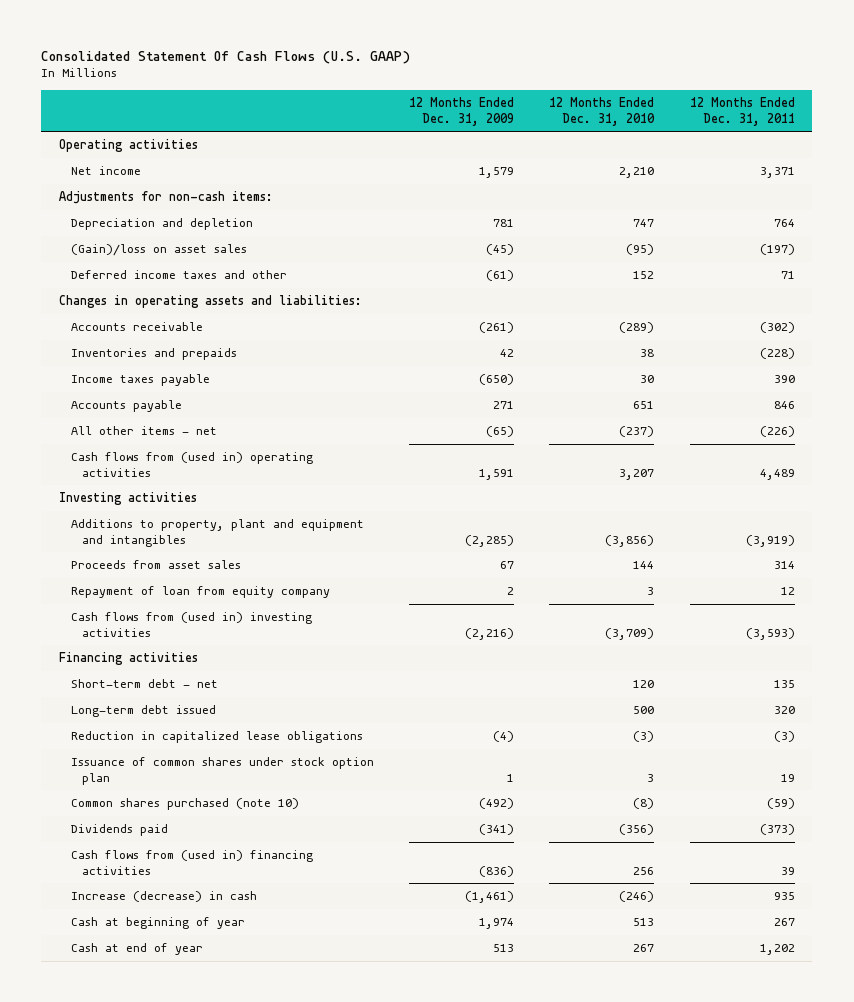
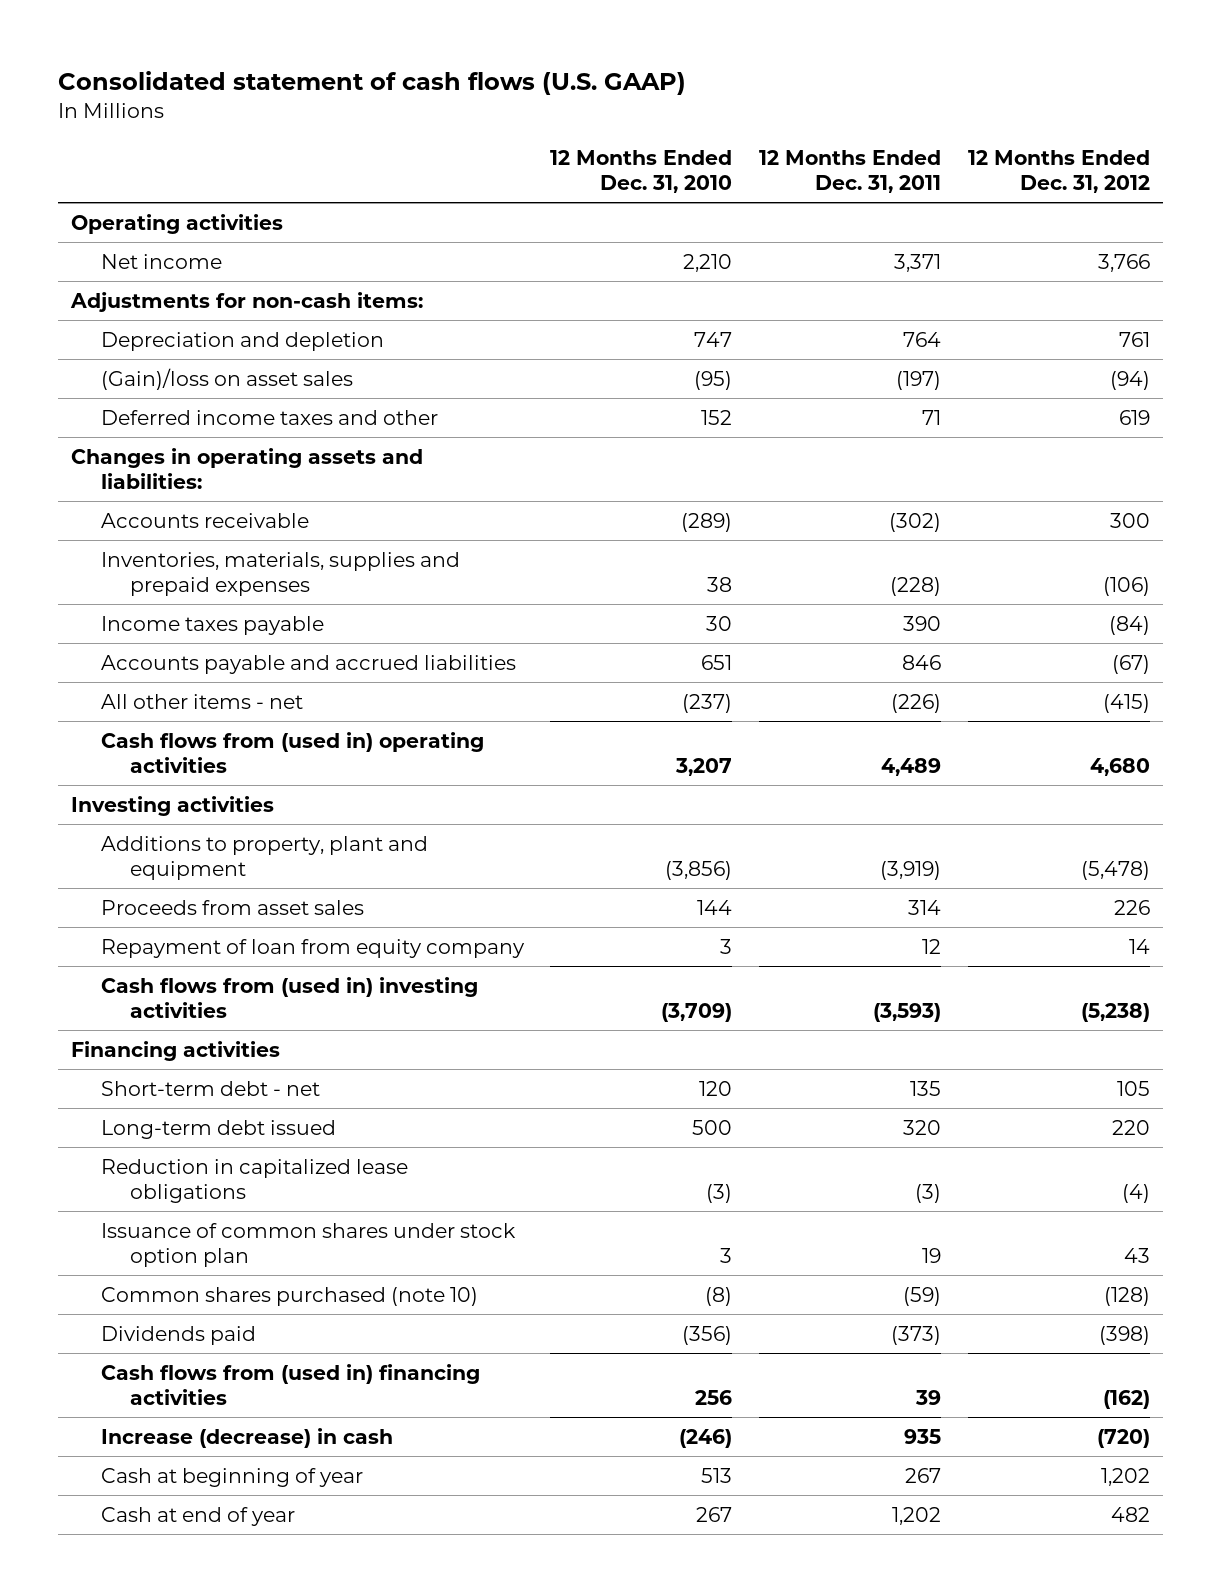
- Consolidated Statement Of Cash Flows (U.S. GAAP)
+ Consolidated statement of cash flows (U.S. GAAP)
- | 12 Months Ended Dec. 31, 2009 | 12 Months Ended Dec. 31, 2010 | 12 Months Ended Dec. 31, 2011
+ | 12 Months Ended Dec. 31, 2010 | 12 Months Ended Dec. 31, 2011 | 12 Months Ended Dec. 31, 2012
- Inventories and prepaids | 42 | 38 | (228)
+ Inventories, materials, supplies and prepaid expenses | 38 | (228) | (106)
- Accounts payable | 271 | 651 | 846
+ Accounts payable and accrued liabilities | 651 | 846 | (67)
- Additions to property, plant and equipment and intangibles | (2,285) | (3,856) | (3,919)
+ Additions to property, plant and equipment | (3,856) | (3,919) | (5,478)

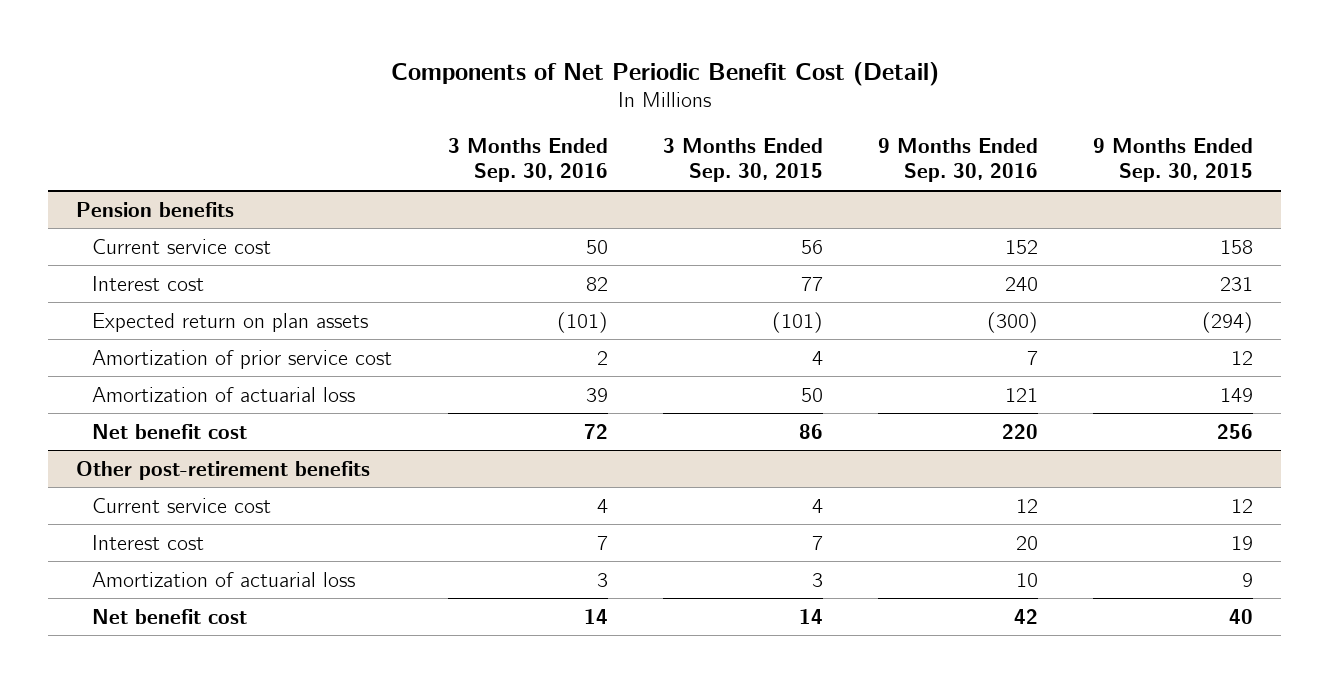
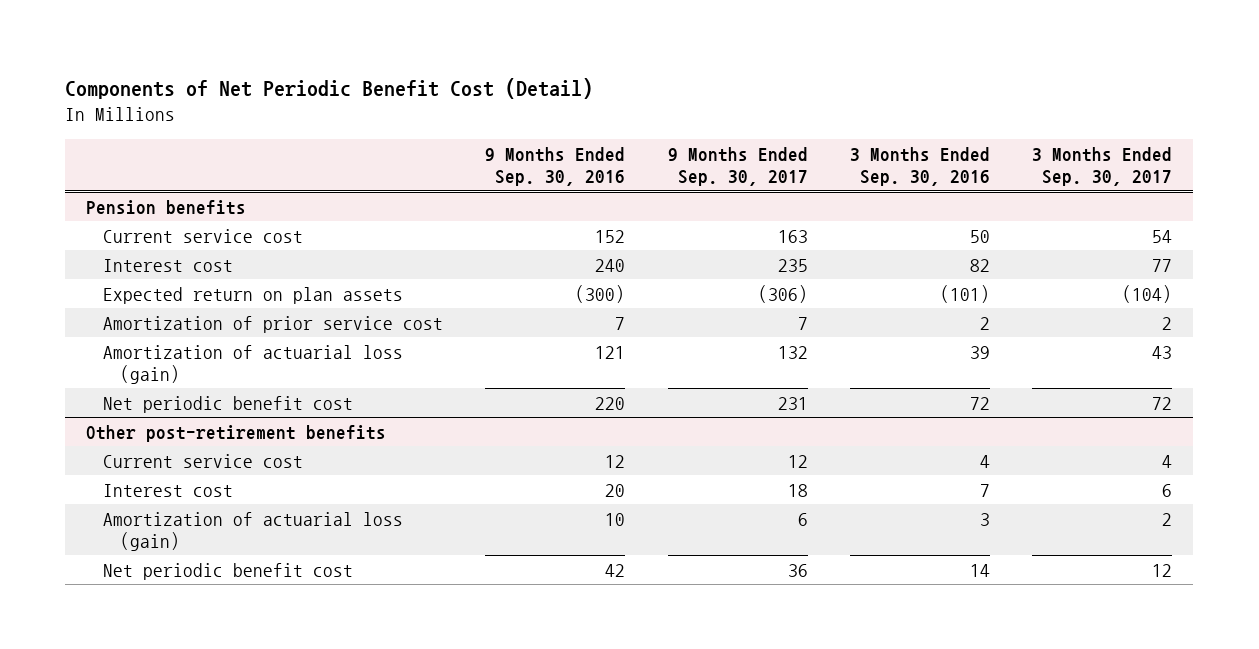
- | 3 Months Ended Sep. 30, 2016 | 3 Months Ended Sep. 30, 2015 | 9 Months Ended Sep. 30, 2016 | 9 Months Ended Sep. 30, 2015
+ | 9 Months Ended Sep. 30, 2016 | 9 Months Ended Sep. 30, 2017 | 3 Months Ended Sep. 30, 2016 | 3 Months Ended Sep. 30, 2017
@ Pension benefits
- Amortization of actuarial loss | 39 | 50 | 121 | 149
- Net benefit cost | 72 | 86 | 220 | 256
+ Amortization of actuarial loss (gain) | 121 | 132 | 39 | 43
+ Net periodic benefit cost | 220 | 231 | 72 | 72
@ Other post-retirement benefits
- Amortization of actuarial loss | 3 | 3 | 10 | 9
- Net benefit cost | 14 | 14 | 42 | 40
+ Amortization of actuarial loss (gain) | 10 | 6 | 3 | 2
+ Net periodic benefit cost | 42 | 36 | 14 | 12

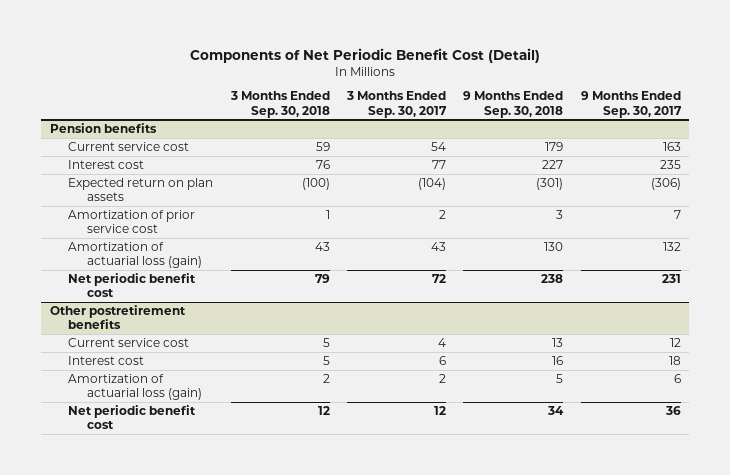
- | 9 Months Ended Sep. 30, 2016 | 9 Months Ended Sep. 30, 2017 | 3 Months Ended Sep. 30, 2016 | 3 Months Ended Sep. 30, 2017
+ | 3 Months Ended Sep. 30, 2018 | 3 Months Ended Sep. 30, 2017 | 9 Months Ended Sep. 30, 2018 | 9 Months Ended Sep. 30, 2017
- Other post-retirement benefits
+ Other postretirement benefits

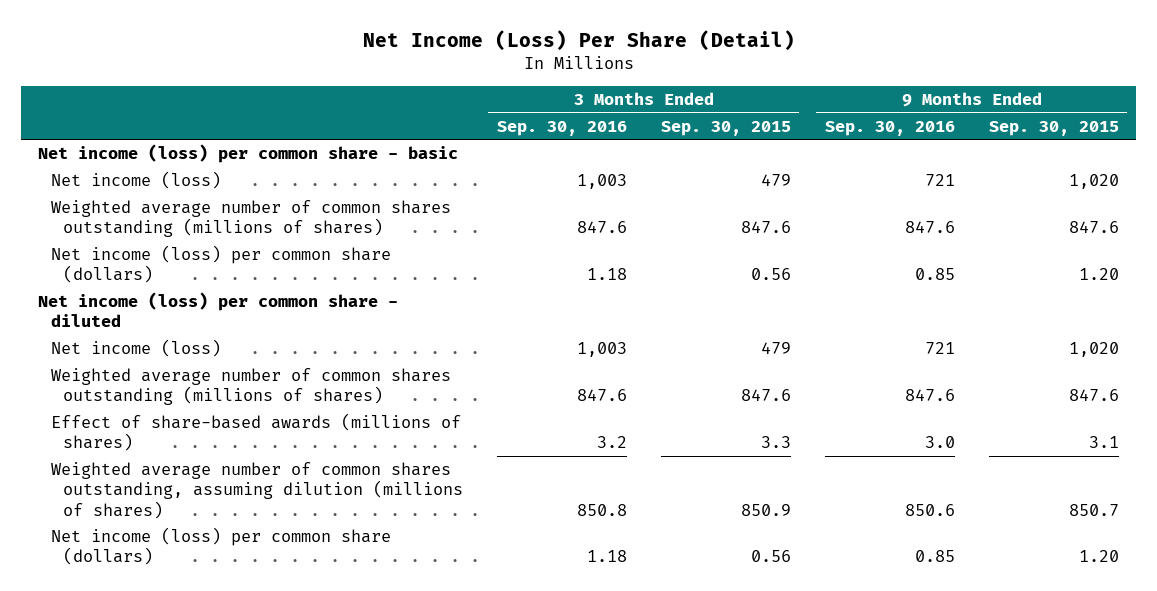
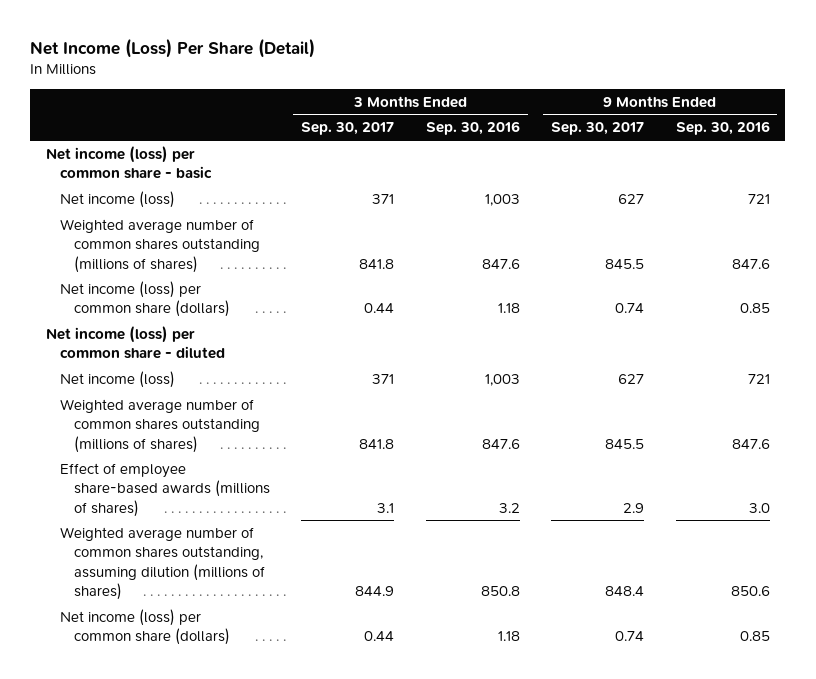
- | 3 Months Ended Sep. 30, 2016 | 3 Months Ended Sep. 30, 2015 | 9 Months Ended Sep. 30, 2016 | 9 Months Ended Sep. 30, 2015
+ | 3 Months Ended Sep. 30, 2017 | 3 Months Ended Sep. 30, 2016 | 9 Months Ended Sep. 30, 2017 | 9 Months Ended Sep. 30, 2016
- Effect of share-based awards (millions of shares) | 3.2 | 3.3 | 3.0 | 3.1
+ Effect of employee share-based awards (millions of shares) | 3.1 | 3.2 | 2.9 | 3.0

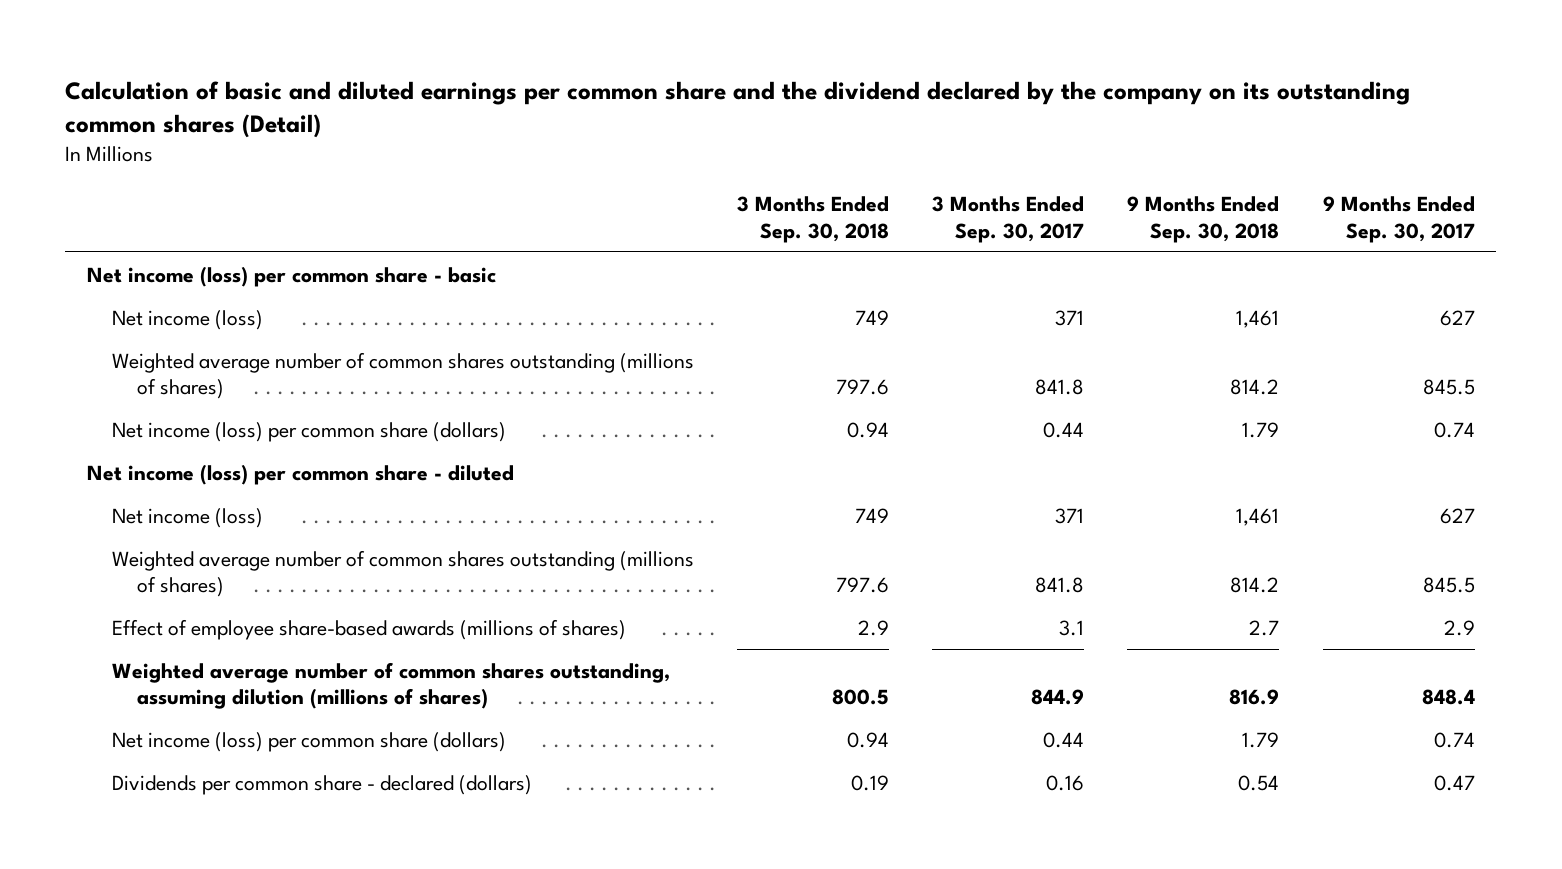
- Net Income (Loss) Per Share (Detail)
+ Calculation of basic and diluted earnings per common share and the dividend declared by the company on its outstanding common shares (Detail)
- | 3 Months Ended Sep. 30, 2017 | 3 Months Ended Sep. 30, 2016 | 9 Months Ended Sep. 30, 2017 | 9 Months Ended Sep. 30, 2016
+ | 3 Months Ended Sep. 30, 2018 | 3 Months Ended Sep. 30, 2017 | 9 Months Ended Sep. 30, 2018 | 9 Months Ended Sep. 30, 2017
+ Dividends per common share - declared (dollars) | 0.19 | 0.16 | 0.54 | 0.47

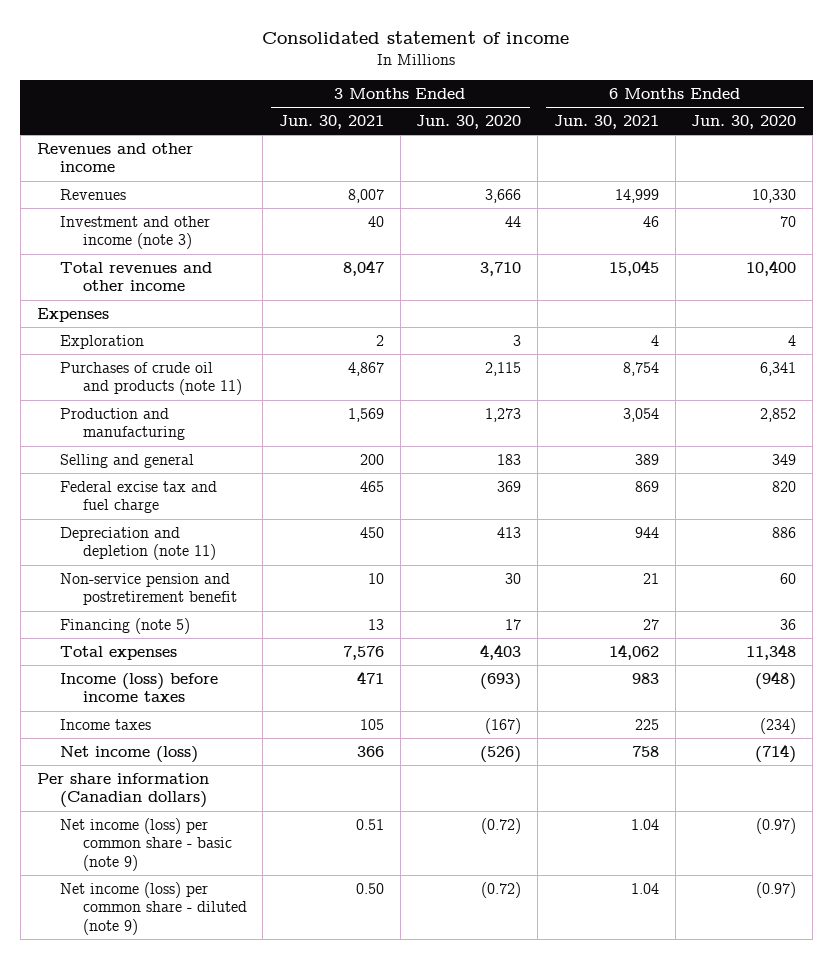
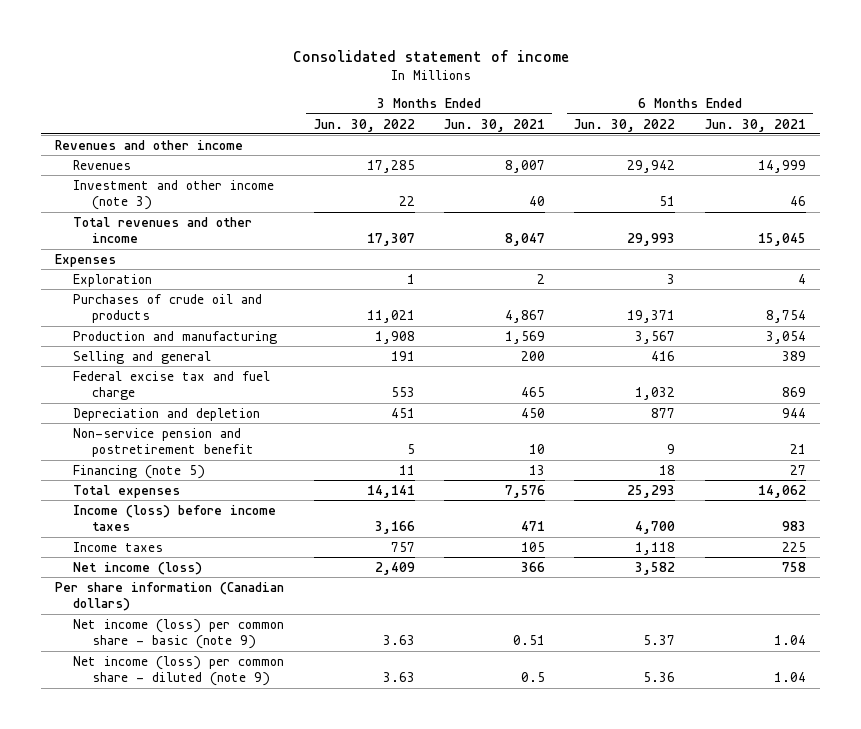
- | 3 Months Ended Jun. 30, 2021 | 3 Months Ended Jun. 30, 2020 | 6 Months Ended Jun. 30, 2021 | 6 Months Ended Jun. 30, 2020
+ | 3 Months Ended Jun. 30, 2022 | 3 Months Ended Jun. 30, 2021 | 6 Months Ended Jun. 30, 2022 | 6 Months Ended Jun. 30, 2021
- Purchases of crude oil and products (note 11) | 4,867 | 2,115 | 8,754 | 6,341
+ Purchases of crude oil and products | 11,021 | 4,867 | 19,371 | 8,754
- Depreciation and depletion (note 11) | 450 | 413 | 944 | 886
+ Depreciation and depletion | 451 | 450 | 877 | 944
- Net income (loss) per common share - diluted (note 9) | 0.50 | (0.72) | 1.04 | (0.97)
+ Net income (loss) per common share - diluted (note 9) | 3.63 | 0.5 | 5.36 | 1.04

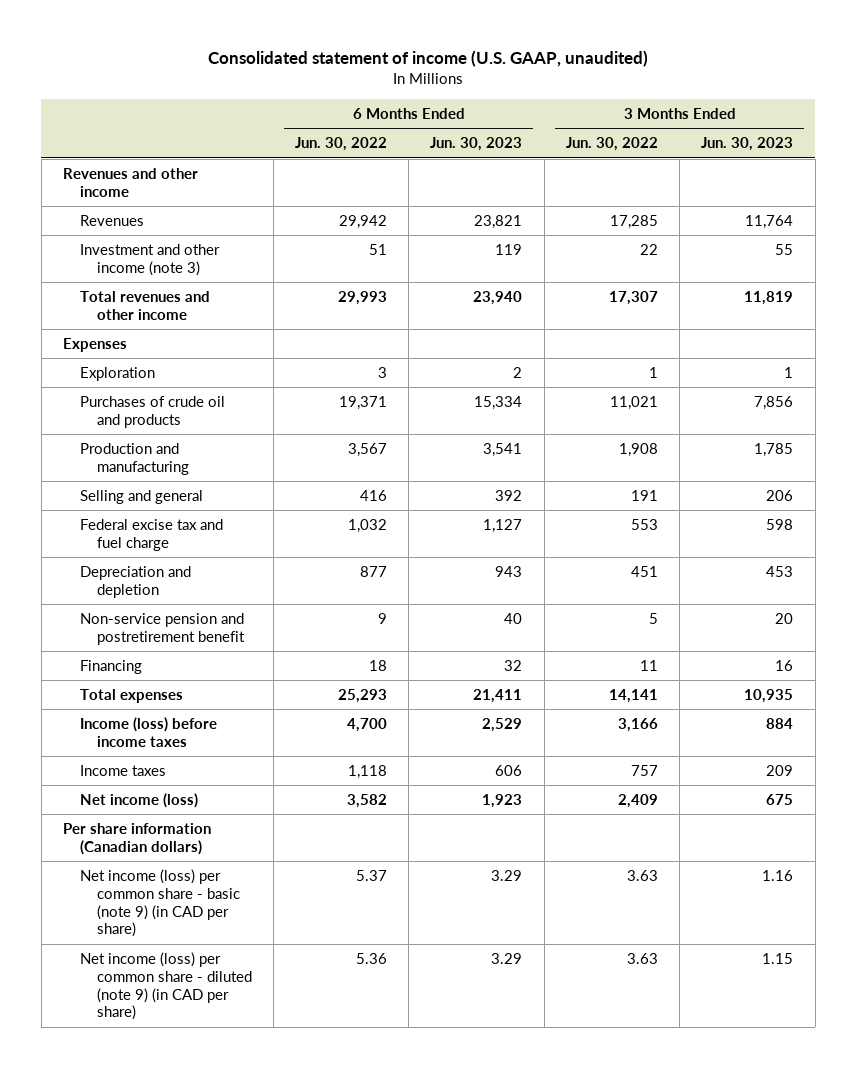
- Consolidated statement of income
+ Consolidated statement of income (U.S. GAAP, unaudited)
- | 3 Months Ended Jun. 30, 2022 | 3 Months Ended Jun. 30, 2021 | 6 Months Ended Jun. 30, 2022 | 6 Months Ended Jun. 30, 2021
+ | 6 Months Ended Jun. 30, 2022 | 6 Months Ended Jun. 30, 2023 | 3 Months Ended Jun. 30, 2022 | 3 Months Ended Jun. 30, 2023
- Financing (note 5) | 11 | 13 | 18 | 27
+ Financing | 18 | 32 | 11 | 16
- Net income (loss) per common share - basic (note 9) | 3.63 | 0.51 | 5.37 | 1.04
- Net income (loss) per common share - diluted (note 9) | 3.63 | 0.5 | 5.36 | 1.04
+ Net income (loss) per common share - basic (note 9) (in CAD per share) | 5.37 | 3.29 | 3.63 | 1.16
+ Net income (loss) per common share - diluted (note 9) (in CAD per share) | 5.36 | 3.29 | 3.63 | 1.15

